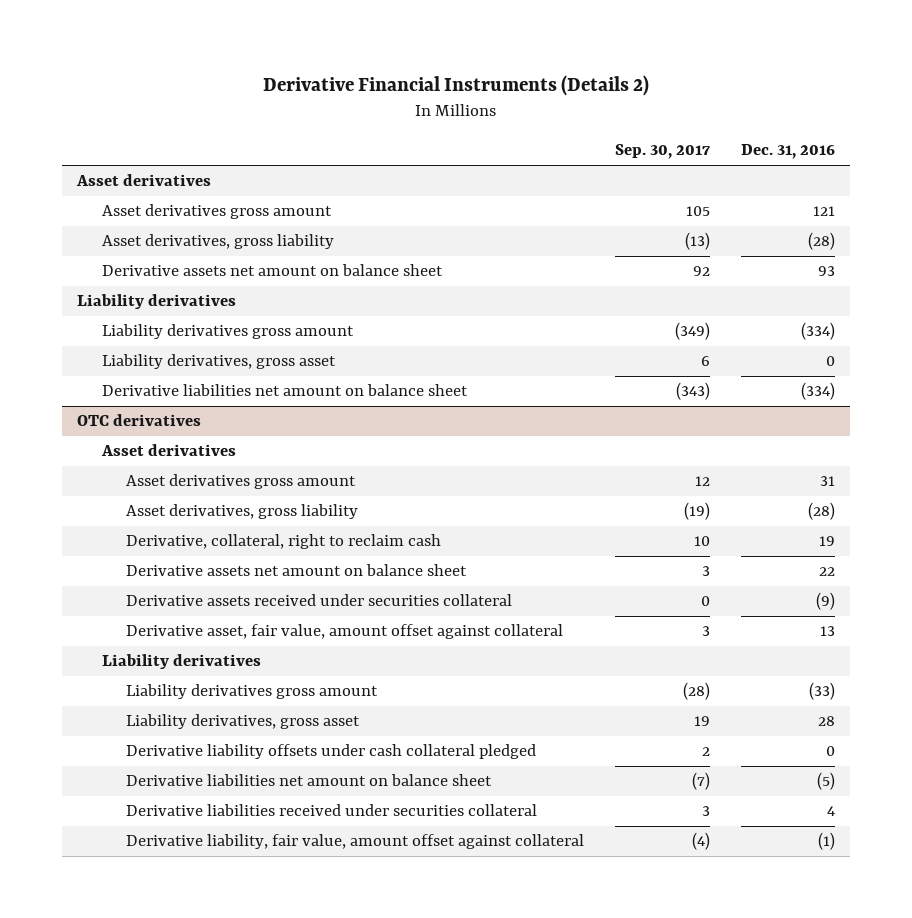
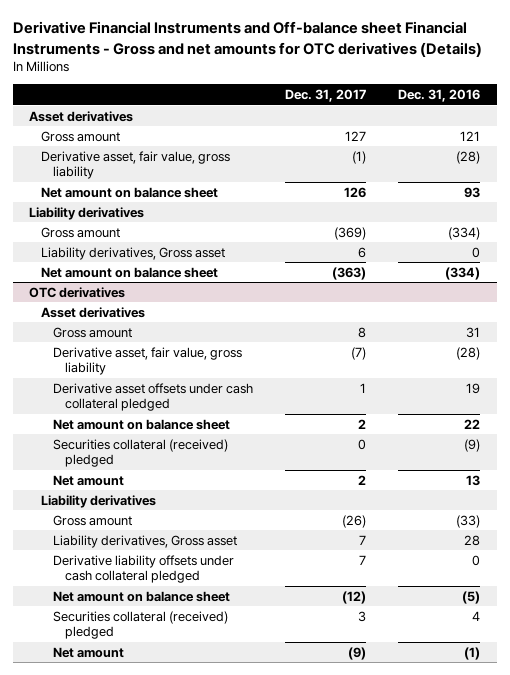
- Derivative Financial Instruments (Details 2)
+ Derivative Financial Instruments and Off-balance sheet Financial Instruments - Gross and net amounts for OTC derivatives (Details)
- | Sep. 30, 2017 | Dec. 31, 2016
+ | Dec. 31, 2017 | Dec. 31, 2016
- Asset derivatives gross amount | 105 | 121
- Asset derivatives, gross liability | (13) | (28)
- Derivative assets net amount on balance sheet | 92 | 93
+ Gross amount | 127 | 121
+ Derivative asset, fair value, gross liability | (1) | (28)
+ Net amount on balance sheet | 126 | 93
- Liability derivatives gross amount | (349) | (334)
- Liability derivatives, gross asset | 6 | 0
- Derivative liabilities net amount on balance sheet | (343) | (334)
+ Gross amount | (369) | (334)
+ Liability derivatives, Gross asset | 6 | 0
+ Net amount on balance sheet | (363) | (334)
@ OTC derivatives
- Asset derivatives gross amount | 12 | 31
- Asset derivatives, gross liability | (19) | (28)
- Derivative, collateral, right to reclaim cash | 10 | 19
- Derivative assets net amount on balance sheet | 3 | 22
- Derivative assets received under securities collateral | 0 | (9)
- Derivative asset, fair value, amount offset against collateral | 3 | 13
+ Gross amount | 8 | 31
+ Derivative asset, fair value, gross liability | (7) | (28)
+ Derivative asset offsets under cash collateral pledged | 1 | 19
+ Net amount on balance sheet | 2 | 22
+ Securities collateral (received) pledged | 0 | (9)
+ Net amount | 2 | 13
- Liability derivatives gross amount | (28) | (33)
- Liability derivatives, gross asset | 19 | 28
+ Gross amount | (26) | (33)
+ Liability derivatives, Gross asset | 7 | 28
- Derivative liabilities net amount on balance sheet | (7) | (5)
- Derivative liabilities received under securities collateral | 3 | 4
- Derivative liability, fair value, amount offset against collateral | (4) | (1)
+ Net amount on balance sheet | (12) | (5)
+ Securities collateral (received) pledged | 3 | 4
+ Net amount | (9) | (1)

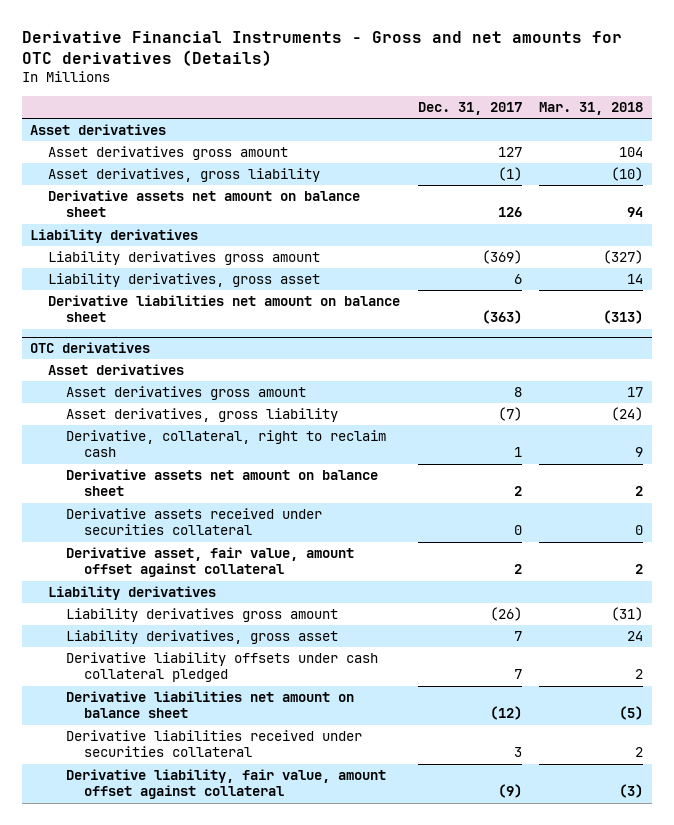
- Derivative Financial Instruments and Off-balance sheet Financial Instruments - Gross and net amounts for OTC derivatives (Details)
+ Derivative Financial Instruments - Gross and net amounts for OTC derivatives (Details)
- | Dec. 31, 2017 | Dec. 31, 2016
+ | Dec. 31, 2017 | Mar. 31, 2018
- Gross amount | 127 | 121
- Derivative asset, fair value, gross liability | (1) | (28)
- Net amount on balance sheet | 126 | 93
+ Asset derivatives gross amount | 127 | 104
+ Asset derivatives, gross liability | (1) | (10)
+ Derivative assets net amount on balance sheet | 126 | 94
- Gross amount | (369) | (334)
- Liability derivatives, Gross asset | 6 | 0
- Net amount on balance sheet | (363) | (334)
+ Liability derivatives gross amount | (369) | (327)
+ Liability derivatives, gross asset | 6 | 14
+ Derivative liabilities net amount on balance sheet | (363) | (313)
@ OTC derivatives
- Gross amount | 8 | 31
- Derivative asset, fair value, gross liability | (7) | (28)
- Derivative asset offsets under cash collateral pledged | 1 | 19
- Net amount on balance sheet | 2 | 22
- Securities collateral (received) pledged | 0 | (9)
- Net amount | 2 | 13
+ Asset derivatives gross amount | 8 | 17
+ Asset derivatives, gross liability | (7) | (24)
+ Derivative, collateral, right to reclaim cash | 1 | 9
+ Derivative assets net amount on balance sheet | 2 | 2
+ Derivative assets received under securities collateral | 0 | 0
+ Derivative asset, fair value, amount offset against collateral | 2 | 2
- Gross amount | (26) | (33)
- Liability derivatives, Gross asset | 7 | 28
+ Liability derivatives gross amount | (26) | (31)
+ Liability derivatives, gross asset | 7 | 24
- Net amount on balance sheet | (12) | (5)
- Securities collateral (received) pledged | 3 | 4
- Net amount | (9) | (1)
+ Derivative liabilities net amount on balance sheet | (12) | (5)
+ Derivative liabilities received under securities collateral | 3 | 2
+ Derivative liability, fair value, amount offset against collateral | (9) | (3)

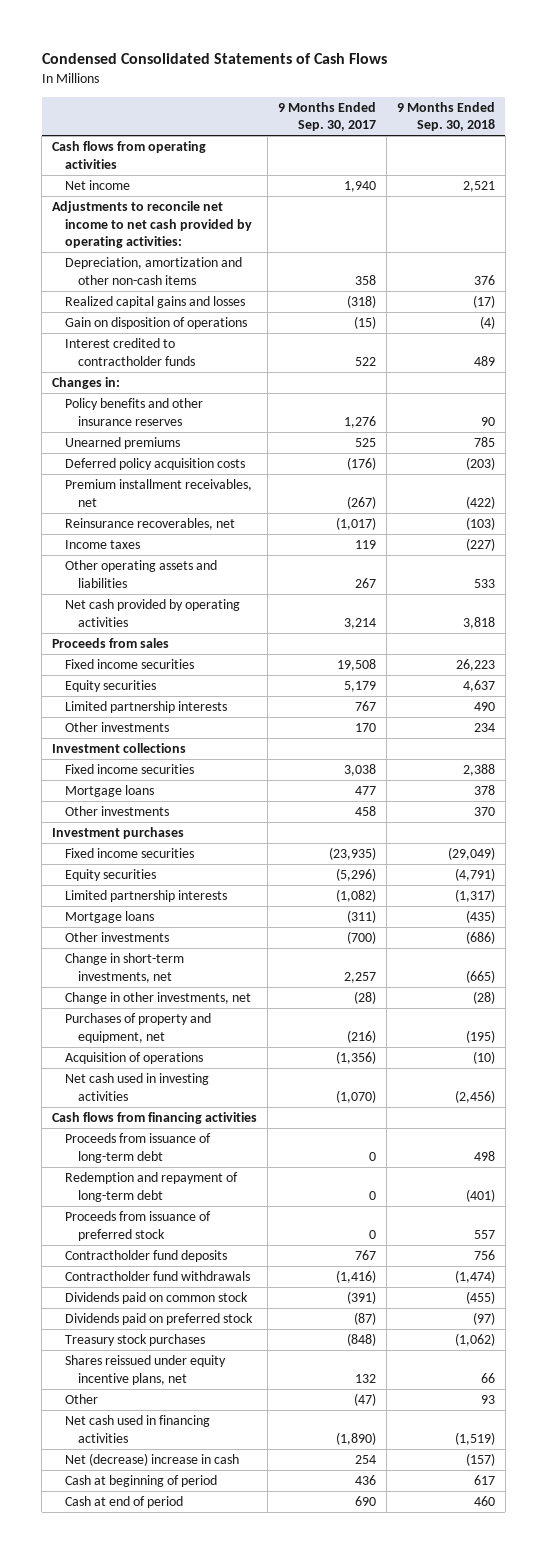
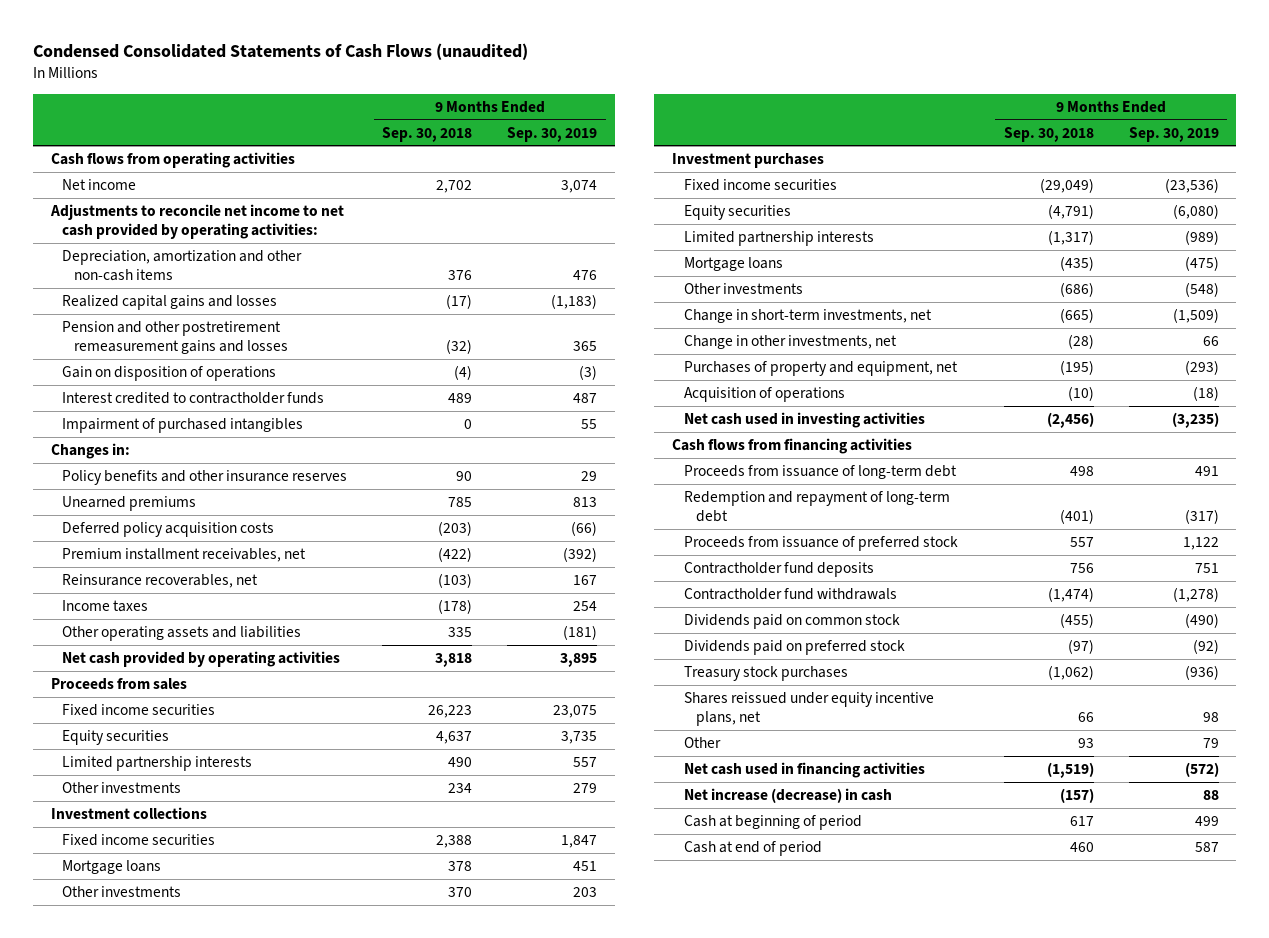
- Condensed Consolidated Statements of Cash Flows
+ Condensed Consolidated Statements of Cash Flows (unaudited)
- | 9 Months Ended Sep. 30, 2017 | 9 Months Ended Sep. 30, 2018
+ | 9 Months Ended Sep. 30, 2018 | 9 Months Ended Sep. 30, 2019
- Net income | 1,940 | 2,521
+ Net income | 2,702 | 3,074
+ Pension and other postretirement remeasurement gains and losses | (32) | 365
+ Impairment of purchased intangibles | 0 | 55
- Income taxes | 119 | (227)
- Other operating assets and liabilities | 267 | 533
+ Income taxes | (178) | 254
+ Other operating assets and liabilities | 335 | (181)
- Net (decrease) increase in cash | 254 | (157)
+ Net increase (decrease) in cash | (157) | 88

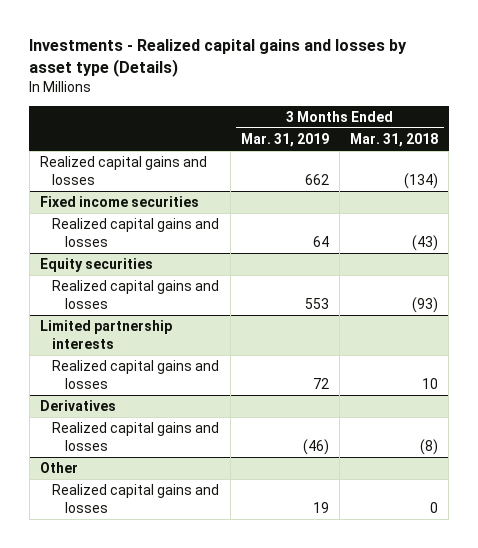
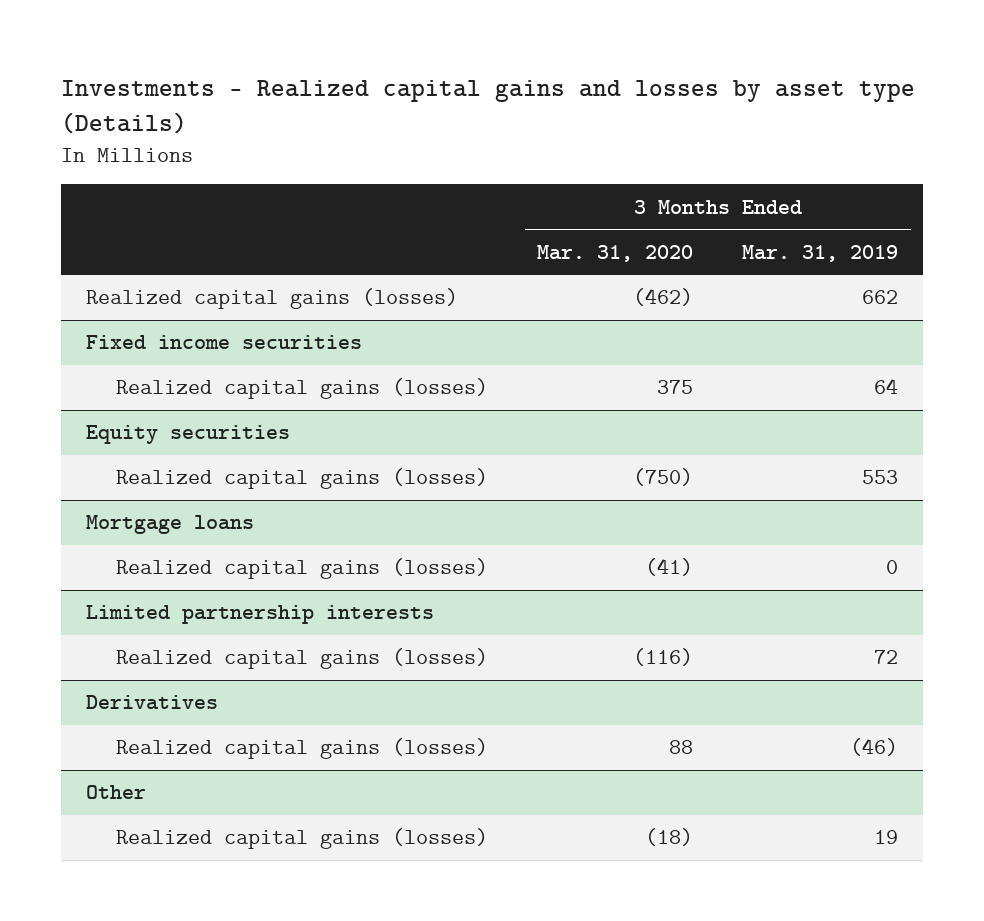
- | 3 Months Ended Mar. 31, 2019 | 3 Months Ended Mar. 31, 2018
+ | 3 Months Ended Mar. 31, 2020 | 3 Months Ended Mar. 31, 2019
- Realized capital gains and losses | 662 | (134)
+ Realized capital gains (losses) | (462) | 662
@ Fixed income securities
- Realized capital gains and losses | 64 | (43)
+ Realized capital gains (losses) | 375 | 64
@ Equity securities
- Realized capital gains and losses | 553 | (93)
+ Realized capital gains (losses) | (750) | 553
+ Mortgage loans
+ Realized capital gains (losses) | (41) | 0
@ Limited partnership interests
- Realized capital gains and losses | 72 | 10
+ Realized capital gains (losses) | (116) | 72
@ Derivatives
- Realized capital gains and losses | (46) | (8)
+ Realized capital gains (losses) | 88 | (46)
@ Other
- Realized capital gains and losses | 19 | 0
+ Realized capital gains (losses) | (18) | 19

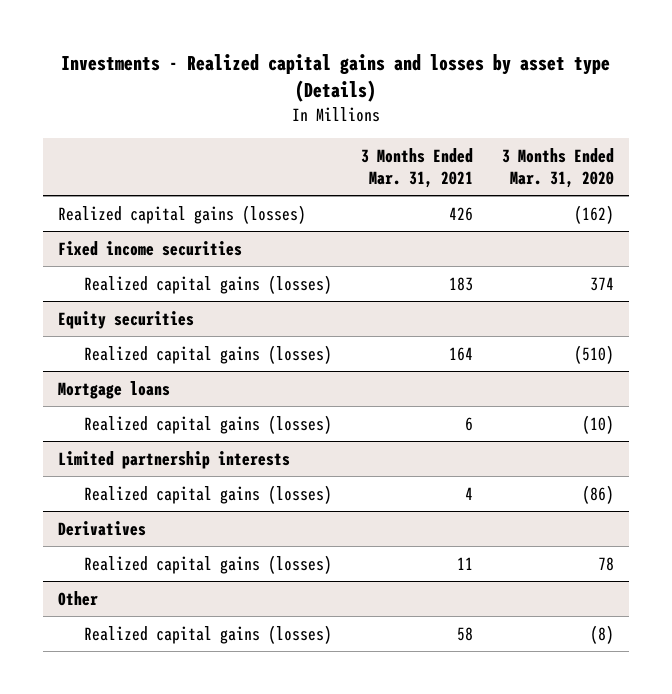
- | 3 Months Ended Mar. 31, 2020 | 3 Months Ended Mar. 31, 2019
+ | 3 Months Ended Mar. 31, 2021 | 3 Months Ended Mar. 31, 2020
- Realized capital gains (losses) | (462) | 662
+ Realized capital gains (losses) | 426 | (162)
@ Fixed income securities
- Realized capital gains (losses) | 375 | 64
+ Realized capital gains (losses) | 183 | 374
@ Equity securities
- Realized capital gains (losses) | (750) | 553
+ Realized capital gains (losses) | 164 | (510)
@ Mortgage loans
- Realized capital gains (losses) | (41) | 0
+ Realized capital gains (losses) | 6 | (10)
@ Limited partnership interests
- Realized capital gains (losses) | (116) | 72
+ Realized capital gains (losses) | 4 | (86)
@ Derivatives
- Realized capital gains (losses) | 88 | (46)
+ Realized capital gains (losses) | 11 | 78
@ Other
- Realized capital gains (losses) | (18) | 19
+ Realized capital gains (losses) | 58 | (8)

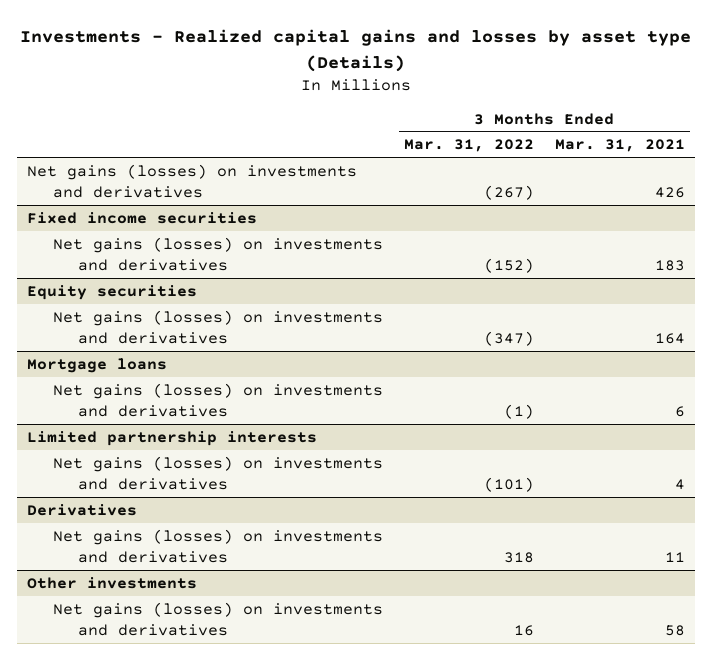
- | 3 Months Ended Mar. 31, 2021 | 3 Months Ended Mar. 31, 2020
+ | 3 Months Ended Mar. 31, 2022 | 3 Months Ended Mar. 31, 2021
- Realized capital gains (losses) | 426 | (162)
+ Net gains (losses) on investments and derivatives | (267) | 426
@ Fixed income securities
- Realized capital gains (losses) | 183 | 374
+ Net gains (losses) on investments and derivatives | (152) | 183
@ Equity securities
- Realized capital gains (losses) | 164 | (510)
+ Net gains (losses) on investments and derivatives | (347) | 164
@ Mortgage loans
- Realized capital gains (losses) | 6 | (10)
+ Net gains (losses) on investments and derivatives | (1) | 6
@ Limited partnership interests
- Realized capital gains (losses) | 4 | (86)
+ Net gains (losses) on investments and derivatives | (101) | 4
@ Derivatives
- Realized capital gains (losses) | 11 | 78
- Other
- Realized capital gains (losses) | 58 | (8)
@ Derivatives
+ Net gains (losses) on investments and derivatives | 318 | 11
+ Other investments
+ Net gains (losses) on investments and derivatives | 16 | 58

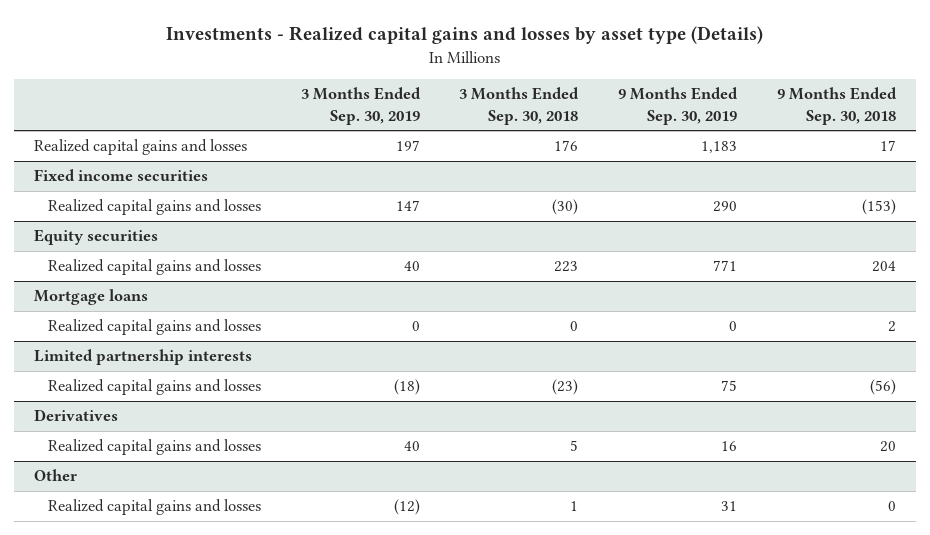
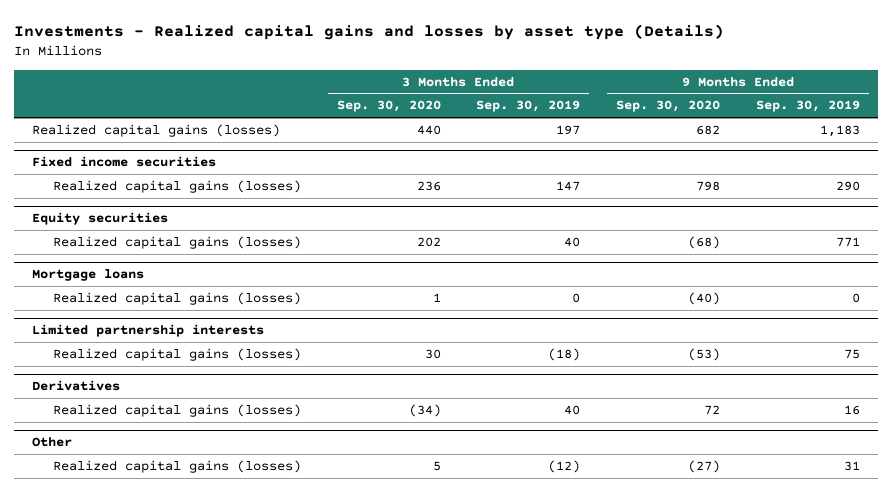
- | 3 Months Ended Sep. 30, 2019 | 3 Months Ended Sep. 30, 2018 | 9 Months Ended Sep. 30, 2019 | 9 Months Ended Sep. 30, 2018
+ | 3 Months Ended Sep. 30, 2020 | 3 Months Ended Sep. 30, 2019 | 9 Months Ended Sep. 30, 2020 | 9 Months Ended Sep. 30, 2019
- Realized capital gains and losses | 197 | 176 | 1,183 | 17
+ Realized capital gains (losses) | 440 | 197 | 682 | 1,183
@ Fixed income securities
- Realized capital gains and losses | 147 | (30) | 290 | (153)
+ Realized capital gains (losses) | 236 | 147 | 798 | 290
@ Equity securities
- Realized capital gains and losses | 40 | 223 | 771 | 204
+ Realized capital gains (losses) | 202 | 40 | (68) | 771
@ Mortgage loans
- Realized capital gains and losses | 0 | 0 | 0 | 2
+ Realized capital gains (losses) | 1 | 0 | (40) | 0
@ Limited partnership interests
- Realized capital gains and losses | (18) | (23) | 75 | (56)
+ Realized capital gains (losses) | 30 | (18) | (53) | 75
@ Derivatives
- Realized capital gains and losses | 40 | 5 | 16 | 20
+ Realized capital gains (losses) | (34) | 40 | 72 | 16
@ Other
- Realized capital gains and losses | (12) | 1 | 31 | 0
+ Realized capital gains (losses) | 5 | (12) | (27) | 31

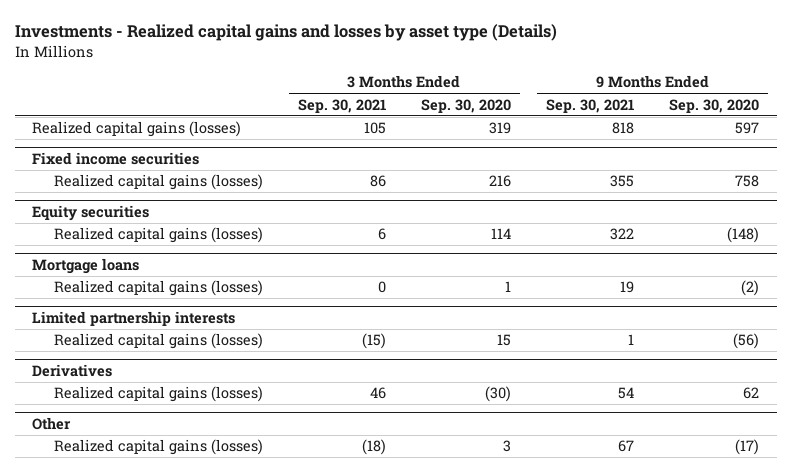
- | 3 Months Ended Sep. 30, 2020 | 3 Months Ended Sep. 30, 2019 | 9 Months Ended Sep. 30, 2020 | 9 Months Ended Sep. 30, 2019
+ | 3 Months Ended Sep. 30, 2021 | 3 Months Ended Sep. 30, 2020 | 9 Months Ended Sep. 30, 2021 | 9 Months Ended Sep. 30, 2020
- Realized capital gains (losses) | 440 | 197 | 682 | 1,183
+ Realized capital gains (losses) | 105 | 319 | 818 | 597
@ Fixed income securities
- Realized capital gains (losses) | 236 | 147 | 798 | 290
+ Realized capital gains (losses) | 86 | 216 | 355 | 758
@ Equity securities
- Realized capital gains (losses) | 202 | 40 | (68) | 771
+ Realized capital gains (losses) | 6 | 114 | 322 | (148)
@ Mortgage loans
- Realized capital gains (losses) | 1 | 0 | (40) | 0
+ Realized capital gains (losses) | 0 | 1 | 19 | (2)
@ Limited partnership interests
- Realized capital gains (losses) | 30 | (18) | (53) | 75
+ Realized capital gains (losses) | (15) | 15 | 1 | (56)
@ Derivatives
- Realized capital gains (losses) | (34) | 40 | 72 | 16
+ Realized capital gains (losses) | 46 | (30) | 54 | 62
@ Other
- Realized capital gains (losses) | 5 | (12) | (27) | 31
+ Realized capital gains (losses) | (18) | 3 | 67 | (17)

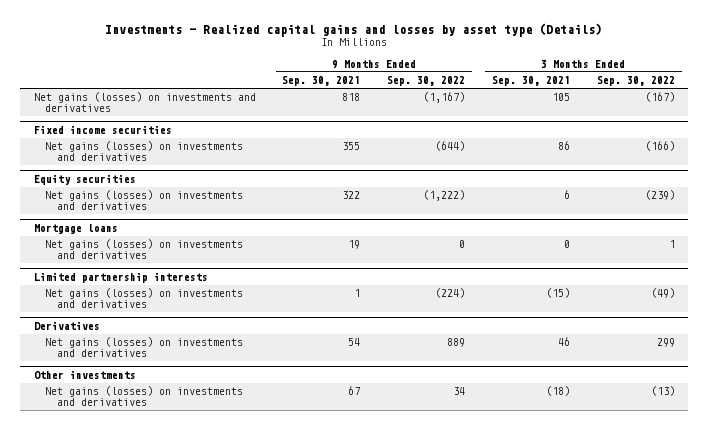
- | 3 Months Ended Sep. 30, 2021 | 3 Months Ended Sep. 30, 2020 | 9 Months Ended Sep. 30, 2021 | 9 Months Ended Sep. 30, 2020
+ | 9 Months Ended Sep. 30, 2021 | 9 Months Ended Sep. 30, 2022 | 3 Months Ended Sep. 30, 2021 | 3 Months Ended Sep. 30, 2022
- Realized capital gains (losses) | 105 | 319 | 818 | 597
+ Net gains (losses) on investments and derivatives | 818 | (1,167) | 105 | (167)
@ Fixed income securities
- Realized capital gains (losses) | 86 | 216 | 355 | 758
+ Net gains (losses) on investments and derivatives | 355 | (644) | 86 | (166)
@ Equity securities
- Realized capital gains (losses) | 6 | 114 | 322 | (148)
+ Net gains (losses) on investments and derivatives | 322 | (1,222) | 6 | (239)
@ Mortgage loans
- Realized capital gains (losses) | 0 | 1 | 19 | (2)
+ Net gains (losses) on investments and derivatives | 19 | 0 | 0 | 1
@ Limited partnership interests
- Realized capital gains (losses) | (15) | 15 | 1 | (56)
+ Net gains (losses) on investments and derivatives | 1 | (224) | (15) | (49)
@ Derivatives
- Realized capital gains (losses) | 46 | (30) | 54 | 62
- Other
- Realized capital gains (losses) | (18) | 3 | 67 | (17)
@ Derivatives
+ Net gains (losses) on investments and derivatives | 54 | 889 | 46 | 299
+ Other investments
+ Net gains (losses) on investments and derivatives | 67 | 34 | (18) | (13)

